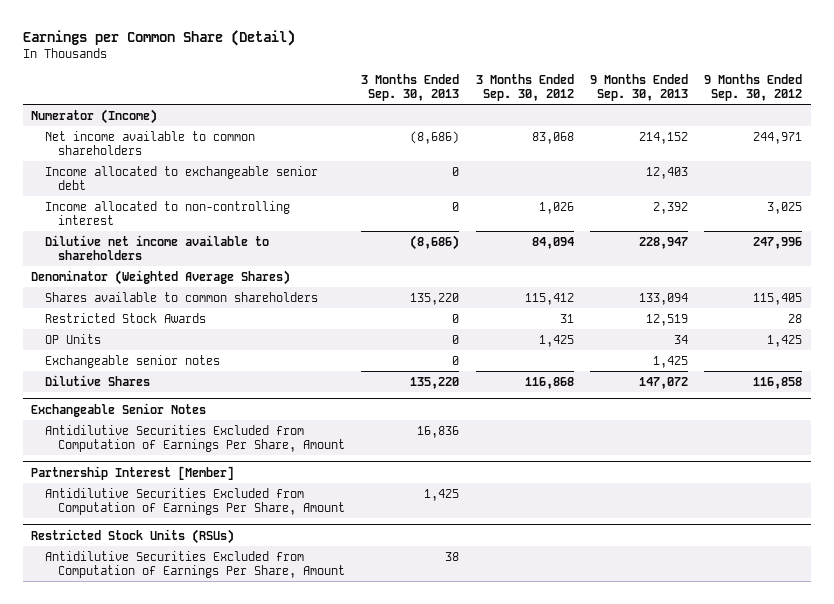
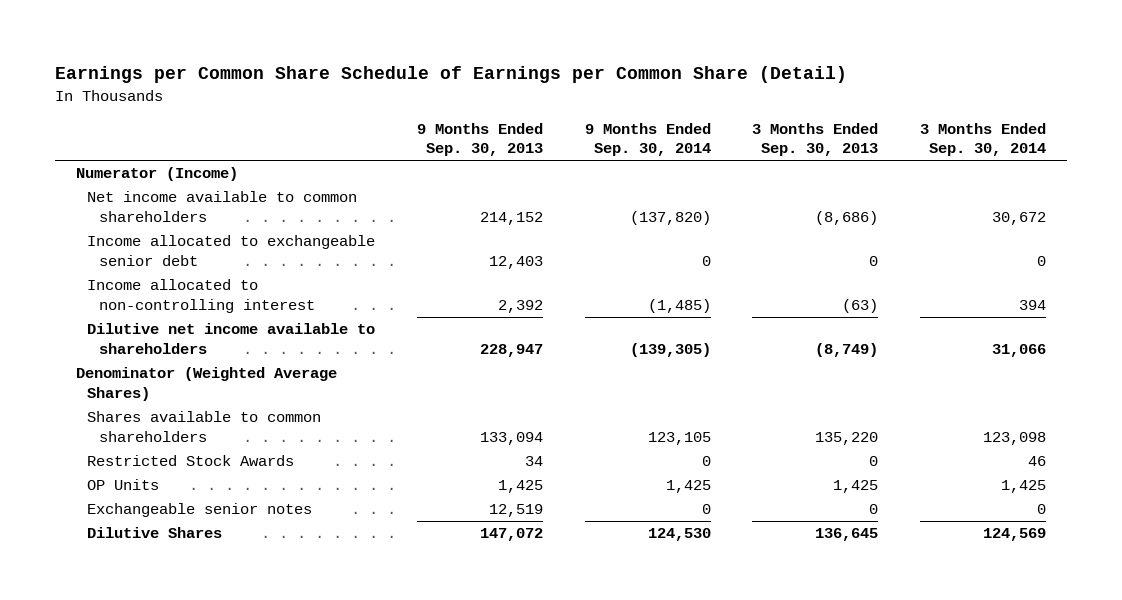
- Earnings per Common Share (Detail)
+ Earnings per Common Share Schedule of Earnings per Common Share (Detail)
- | 3 Months Ended Sep. 30, 2013 | 3 Months Ended Sep. 30, 2012 | 9 Months Ended Sep. 30, 2013 | 9 Months Ended Sep. 30, 2012
+ | 9 Months Ended Sep. 30, 2013 | 9 Months Ended Sep. 30, 2014 | 3 Months Ended Sep. 30, 2013 | 3 Months Ended Sep. 30, 2014
- Income allocated to non-controlling interest | 0 | 1,026 | 2,392 | 3,025
- Dilutive net income available to shareholders | (8,686) | 84,094 | 228,947 | 247,996
+ Income allocated to non-controlling interest | 2,392 | (1,485) | (63) | 394
+ Dilutive net income available to shareholders | 228,947 | (139,305) | (8,749) | 31,066
- Restricted Stock Awards | 0 | 31 | 12,519 | 28
- OP Units | 0 | 1,425 | 34 | 1,425
- Exchangeable senior notes | 0 | | 1,425 |
- Dilutive Shares | 135,220 | 116,868 | 147,072 | 116,858
- Exchangeable Senior Notes
- Antidilutive Securities Excluded from Computation of Earnings Per Share, Amount | 16,836 | | |
- Partnership Interest [Member]
- Antidilutive Securities Excluded from Computation of Earnings Per Share, Amount | 1,425 | | |
- Restricted Stock Units (RSUs)
- Antidilutive Securities Excluded from Computation of Earnings Per Share, Amount | 38 | | |
+ Restricted Stock Awards | 34 | 0 | 0 | 46
+ OP Units | 1,425 | 1,425 | 1,425 | 1,425
+ Exchangeable senior notes | 12,519 | 0 | 0 | 0
+ Dilutive Shares | 147,072 | 124,530 | 136,645 | 124,569

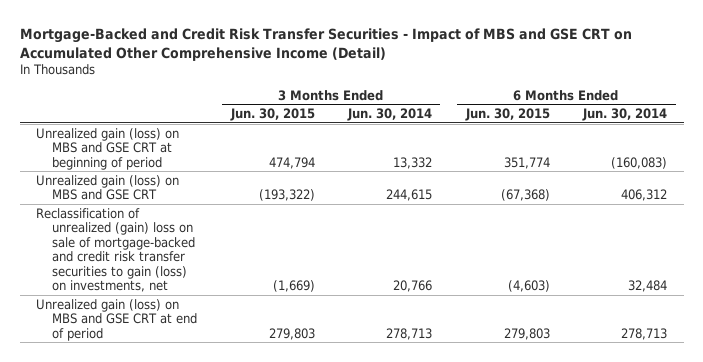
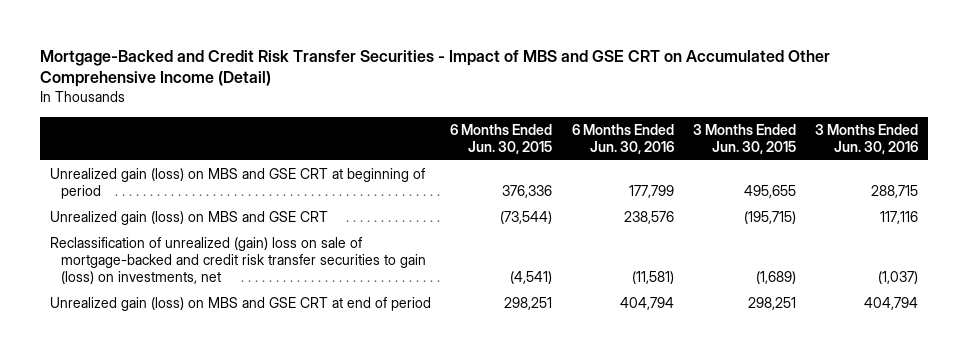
- | 3 Months Ended Jun. 30, 2015 | 3 Months Ended Jun. 30, 2014 | 6 Months Ended Jun. 30, 2015 | 6 Months Ended Jun. 30, 2014
+ | 6 Months Ended Jun. 30, 2015 | 6 Months Ended Jun. 30, 2016 | 3 Months Ended Jun. 30, 2015 | 3 Months Ended Jun. 30, 2016
- Unrealized gain (loss) on MBS and GSE CRT at beginning of period | 474,794 | 13,332 | 351,774 | (160,083)
- Unrealized gain (loss) on MBS and GSE CRT | (193,322) | 244,615 | (67,368) | 406,312
- Reclassification of unrealized (gain) loss on sale of mortgage-backed and credit risk transfer securities to gain (loss) on investments, net | (1,669) | 20,766 | (4,603) | 32,484
- Unrealized gain (loss) on MBS and GSE CRT at end of period | 279,803 | 278,713 | 279,803 | 278,713
+ Unrealized gain (loss) on MBS and GSE CRT at beginning of period | 376,336 | 177,799 | 495,655 | 288,715
+ Unrealized gain (loss) on MBS and GSE CRT | (73,544) | 238,576 | (195,715) | 117,116
+ Reclassification of unrealized (gain) loss on sale of mortgage-backed and credit risk transfer securities to gain (loss) on investments, net | (4,541) | (11,581) | (1,689) | (1,037)
+ Unrealized gain (loss) on MBS and GSE CRT at end of period | 298,251 | 404,794 | 298,251 | 404,794

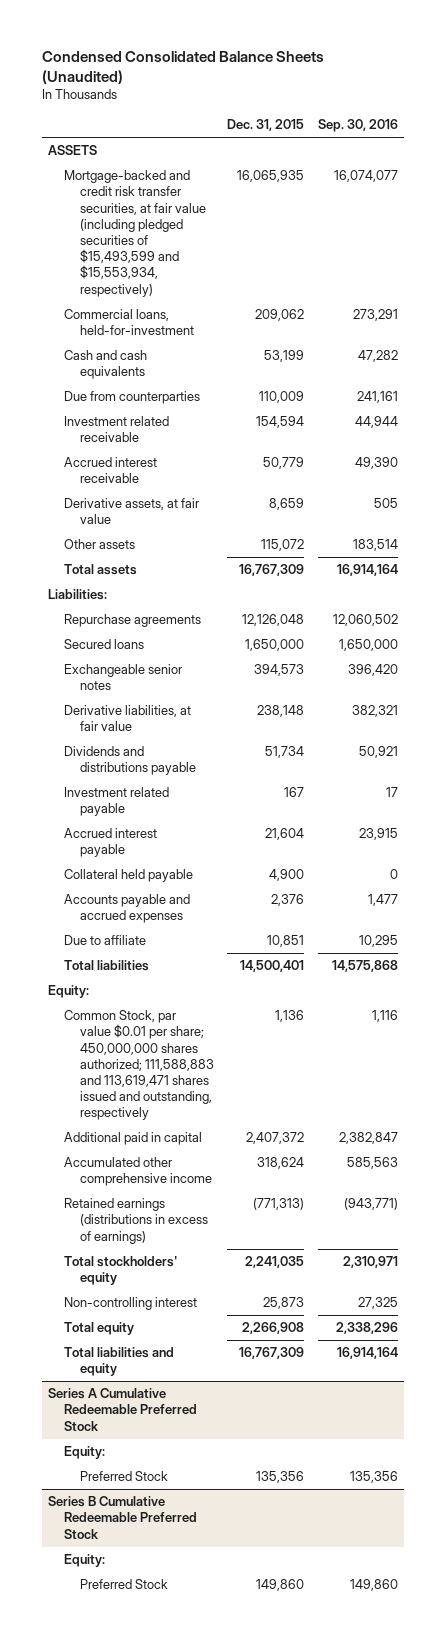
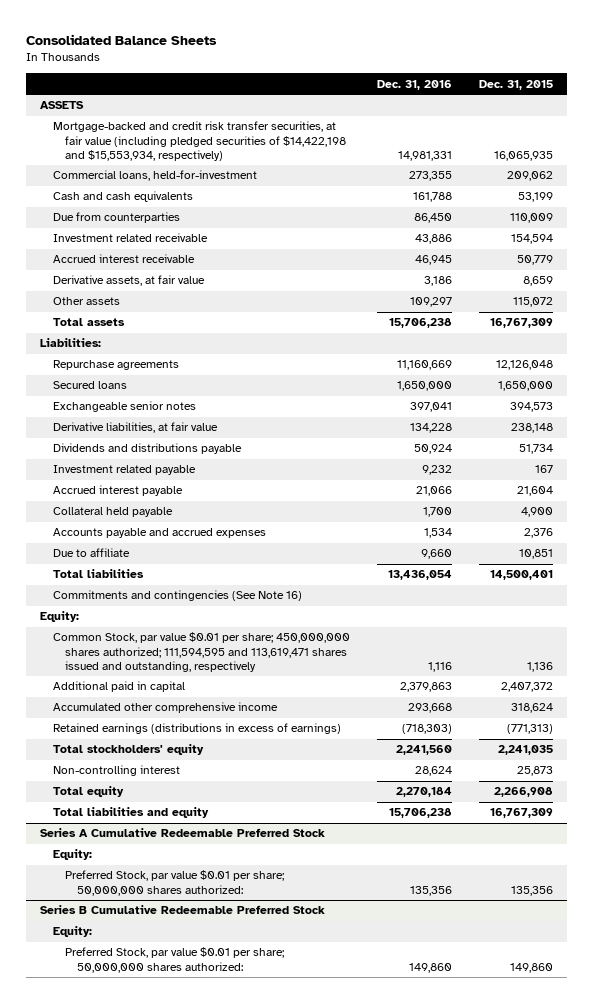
- Condensed Consolidated Balance Sheets (Unaudited)
+ Consolidated Balance Sheets
- | Dec. 31, 2015 | Sep. 30, 2016
+ | Dec. 31, 2016 | Dec. 31, 2015
- Mortgage-backed and credit risk transfer securities, at fair value (including pledged securities of $15,493,599 and $15,553,934, respectively) | 16,065,935 | 16,074,077
+ Mortgage-backed and credit risk transfer securities, at fair value (including pledged securities of $14,422,198 and $15,553,934, respectively) | 14,981,331 | 16,065,935
+ Commitments and contingencies (See Note 16)
- Common Stock, par value $0.01 per share; 450,000,000 shares authorized; 111,588,883 and 113,619,471 shares issued and outstanding, respectively | 1,136 | 1,116
+ Common Stock, par value $0.01 per share; 450,000,000 shares authorized; 111,594,595 and 113,619,471 shares issued and outstanding, respectively | 1,116 | 1,136
@ Series A Cumulative Redeemable Preferred Stock
- Preferred Stock | 135,356 | 135,356
+ Preferred Stock, par value $0.01 per share; 50,000,000 shares authorized: | 135,356 | 135,356
@ Series B Cumulative Redeemable Preferred Stock
- Preferred Stock | 149,860 | 149,860
+ Preferred Stock, par value $0.01 per share; 50,000,000 shares authorized: | 149,860 | 149,860

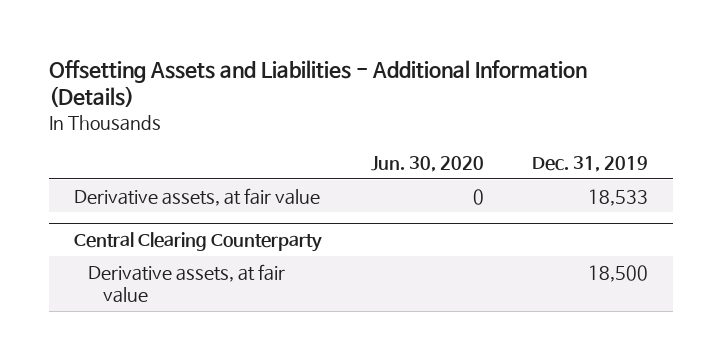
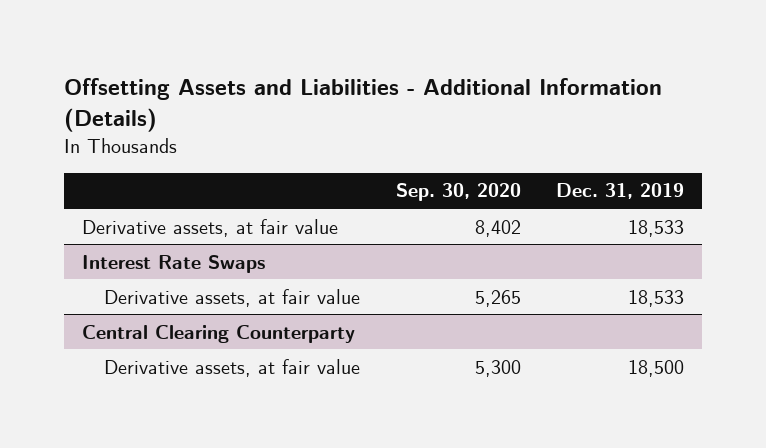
- | Jun. 30, 2020 | Dec. 31, 2019
+ | Sep. 30, 2020 | Dec. 31, 2019
+ Interest Rate Swaps
+ Derivative assets, at fair value | 5,265 | 18,533

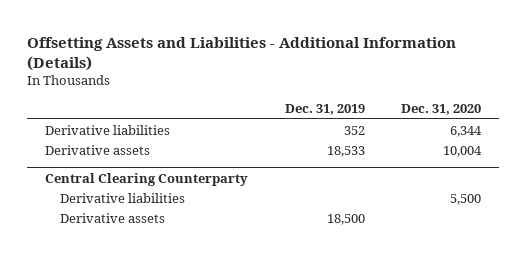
- | Sep. 30, 2020 | Dec. 31, 2019
+ | Dec. 31, 2019 | Dec. 31, 2020
- Derivative assets, at fair value | 8,402 | 18,533
- Interest Rate Swaps
- Derivative assets, at fair value | 5,265 | 18,533
+ Derivative liabilities | 352 | 6,344
+ Derivative assets | 18,533 | 10,004
@ Central Clearing Counterparty
- Derivative assets, at fair value | 5,300 | 18,500
+ Derivative liabilities | | 5,500
+ Derivative assets | 18,500 |

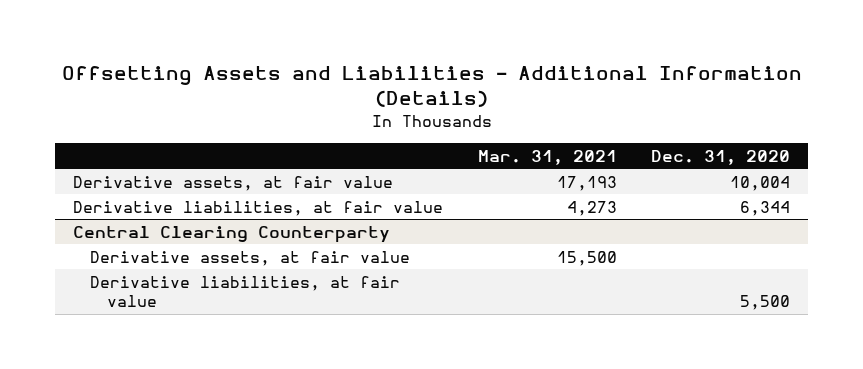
- | Dec. 31, 2019 | Dec. 31, 2020
+ | Mar. 31, 2021 | Dec. 31, 2020
- Derivative liabilities | 352 | 6,344
- Derivative assets | 18,533 | 10,004
+ Derivative assets, at fair value | 17,193 | 10,004
+ Derivative liabilities, at fair value | 4,273 | 6,344
@ Central Clearing Counterparty
- Derivative liabilities | | 5,500
- Derivative assets | 18,500 |
+ Derivative assets, at fair value | 15,500 |
+ Derivative liabilities, at fair value | | 5,500

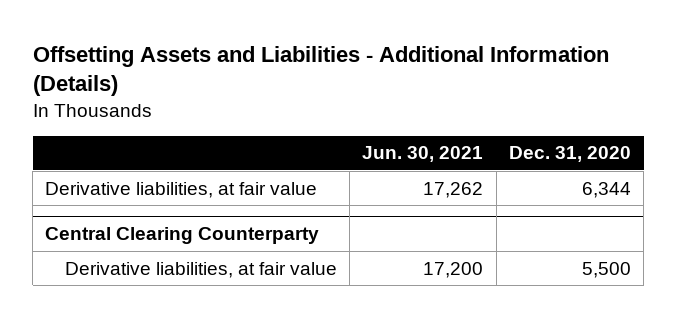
- | Mar. 31, 2021 | Dec. 31, 2020
+ | Jun. 30, 2021 | Dec. 31, 2020
- Derivative assets, at fair value | 17,193 | 10,004
@ Central Clearing Counterparty
- Derivative assets, at fair value | 15,500 |

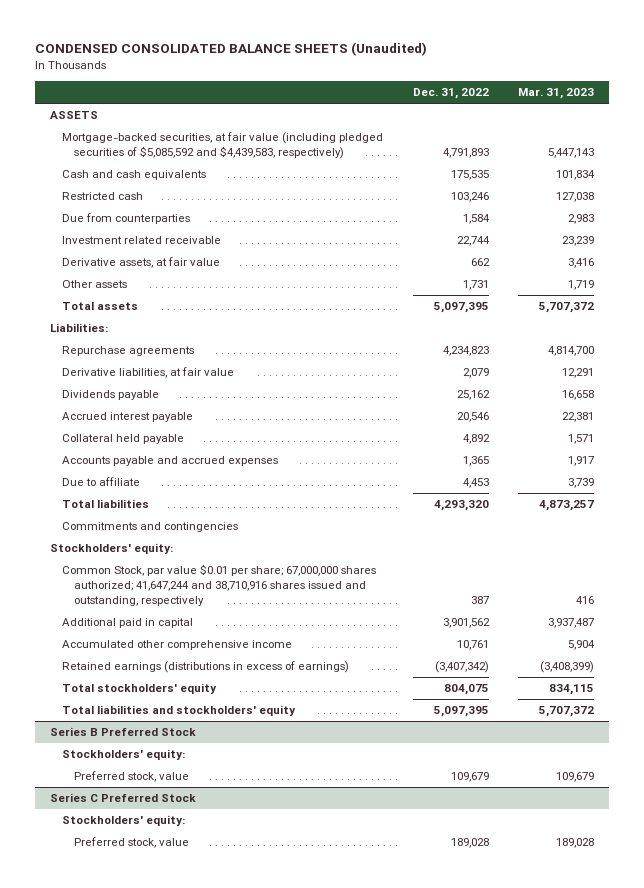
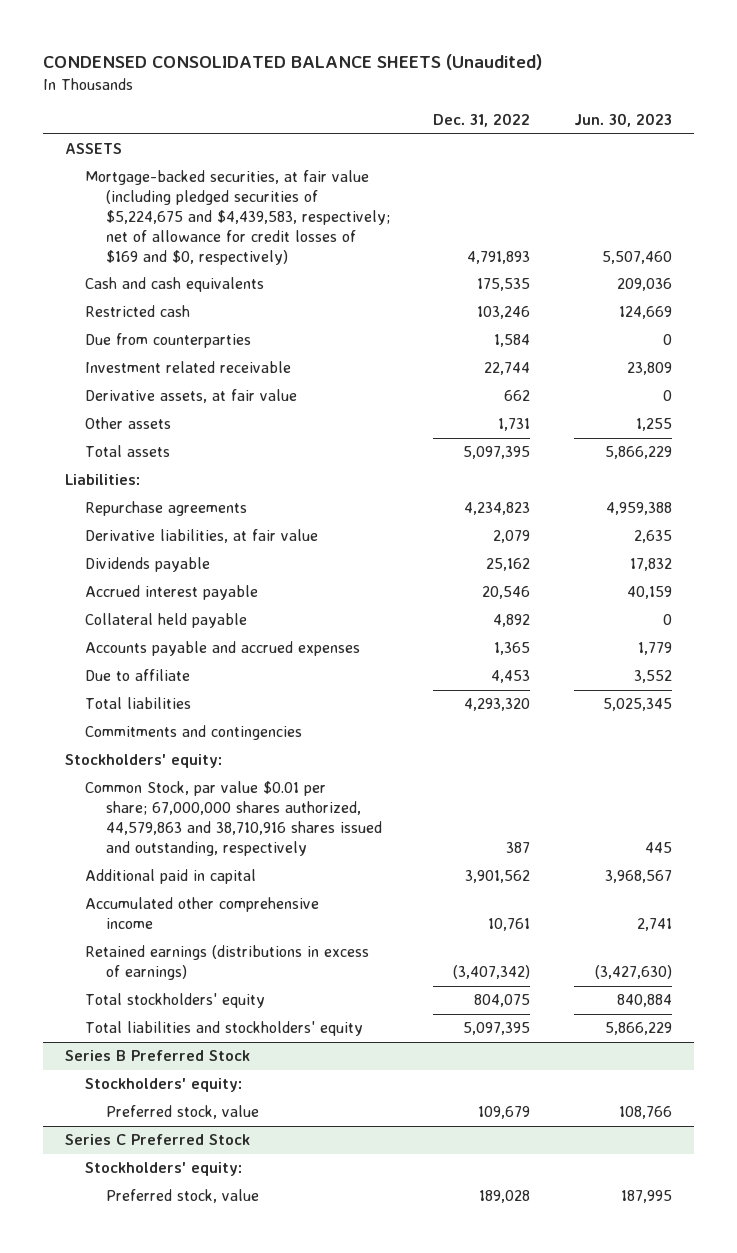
- | Dec. 31, 2022 | Mar. 31, 2023
+ | Dec. 31, 2022 | Jun. 30, 2023
- Mortgage-backed securities, at fair value (including pledged securities of $5,085,592 and $4,439,583, respectively) | 4,791,893 | 5,447,143
+ Mortgage-backed securities, at fair value (including pledged securities of $5,224,675 and $4,439,583, respectively; net of allowance for credit losses of $169 and $0, respectively) | 4,791,893 | 5,507,460
- Common Stock, par value $0.01 per share; 67,000,000 shares authorized; 41,647,244 and 38,710,916 shares issued and outstanding, respectively | 387 | 416
+ Common Stock, par value $0.01 per share; 67,000,000 shares authorized, 44,579,863 and 38,710,916 shares issued and outstanding, respectively | 387 | 445

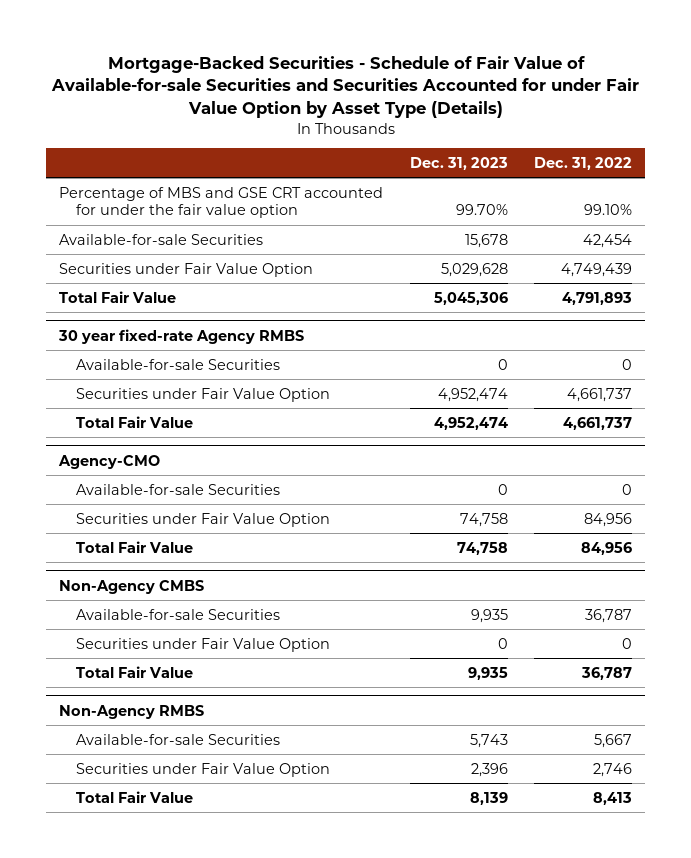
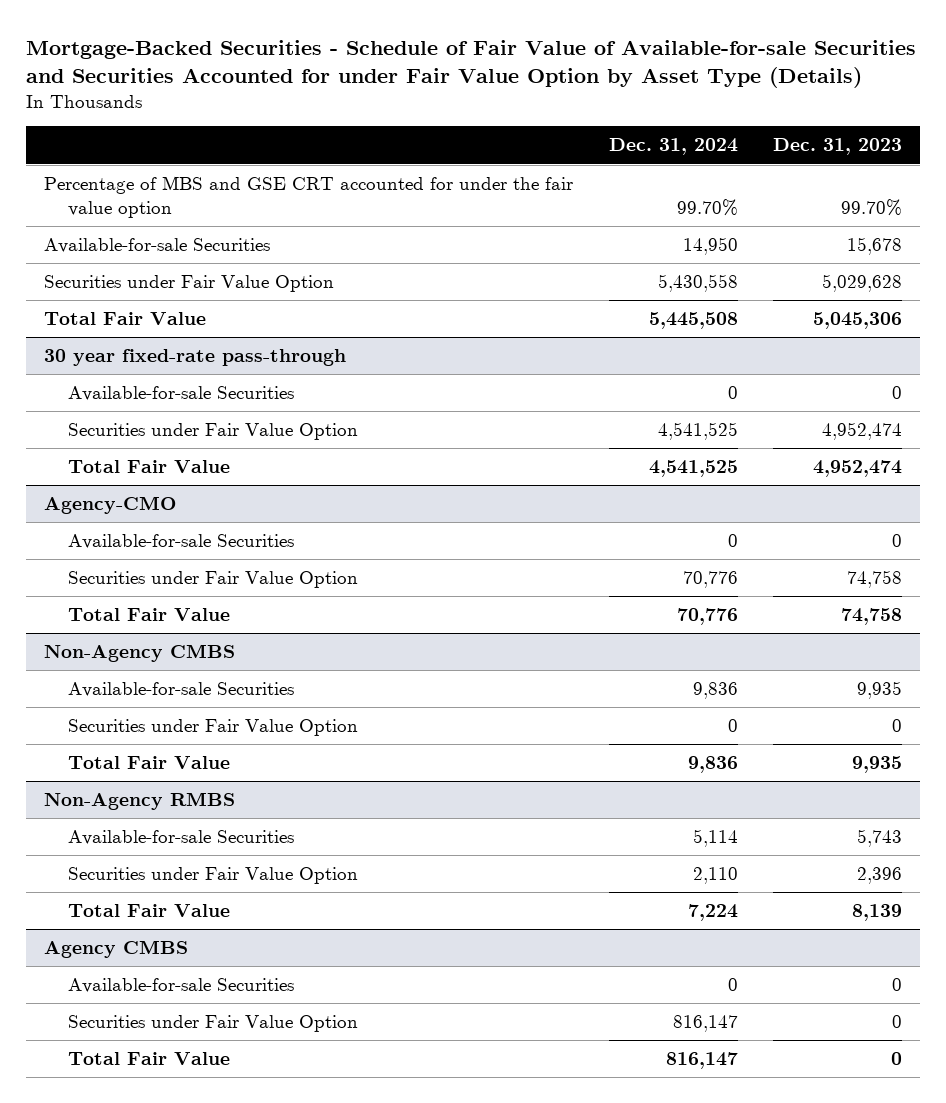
- | Dec. 31, 2023 | Dec. 31, 2022
+ | Dec. 31, 2024 | Dec. 31, 2023
- 30 year fixed-rate Agency RMBS
+ 30 year fixed-rate pass-through
+ Agency CMBS
+ Available-for-sale Securities | 0 | 0
+ Securities under Fair Value Option | 816,147 | 0
+ Total Fair Value | 816,147 | 0

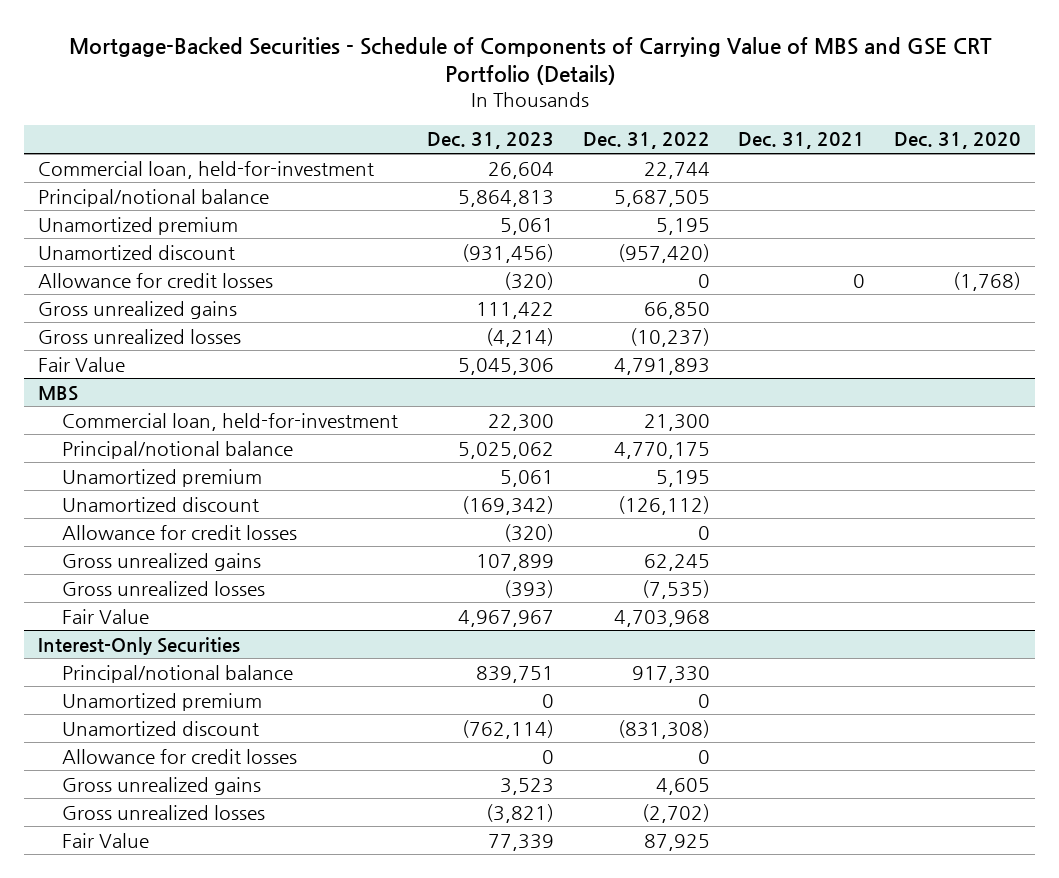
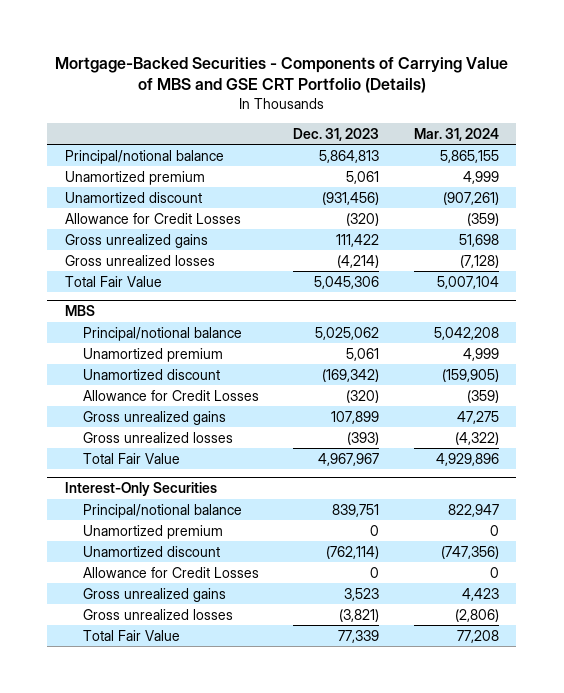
- Mortgage-Backed Securities - Schedule of Components of Carrying Value of MBS and GSE CRT Portfolio (Details)
+ Mortgage-Backed Securities - Components of Carrying Value of MBS and GSE CRT Portfolio (Details)
- | Dec. 31, 2023 | Dec. 31, 2022 | Dec. 31, 2021 | Dec. 31, 2020
+ | Dec. 31, 2023 | Mar. 31, 2024
- Commercial loan, held-for-investment | 26,604 | 22,744 | |
- Allowance for credit losses | (320) | 0 | 0 | (1,768)
+ Allowance for Credit Losses | (320) | (359)
- Fair Value | 5,045,306 | 4,791,893 | |
+ Total Fair Value | 5,045,306 | 5,007,104
@ MBS
- Commercial loan, held-for-investment | 22,300 | 21,300 | |
- Allowance for credit losses | (320) | 0 | |
+ Allowance for Credit Losses | (320) | (359)
- Fair Value | 4,967,967 | 4,703,968 | |
+ Total Fair Value | 4,967,967 | 4,929,896
@ Interest-Only Securities
- Allowance for credit losses | 0 | 0 | |
+ Allowance for Credit Losses | 0 | 0
- Fair Value | 77,339 | 87,925 | |
+ Total Fair Value | 77,339 | 77,208

